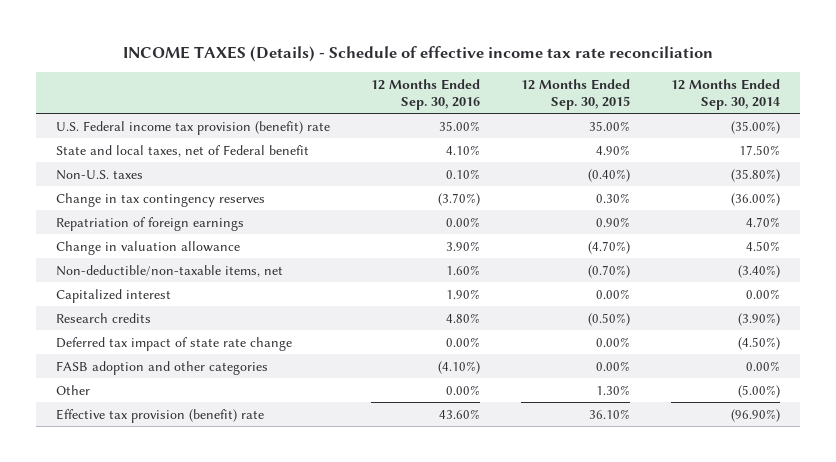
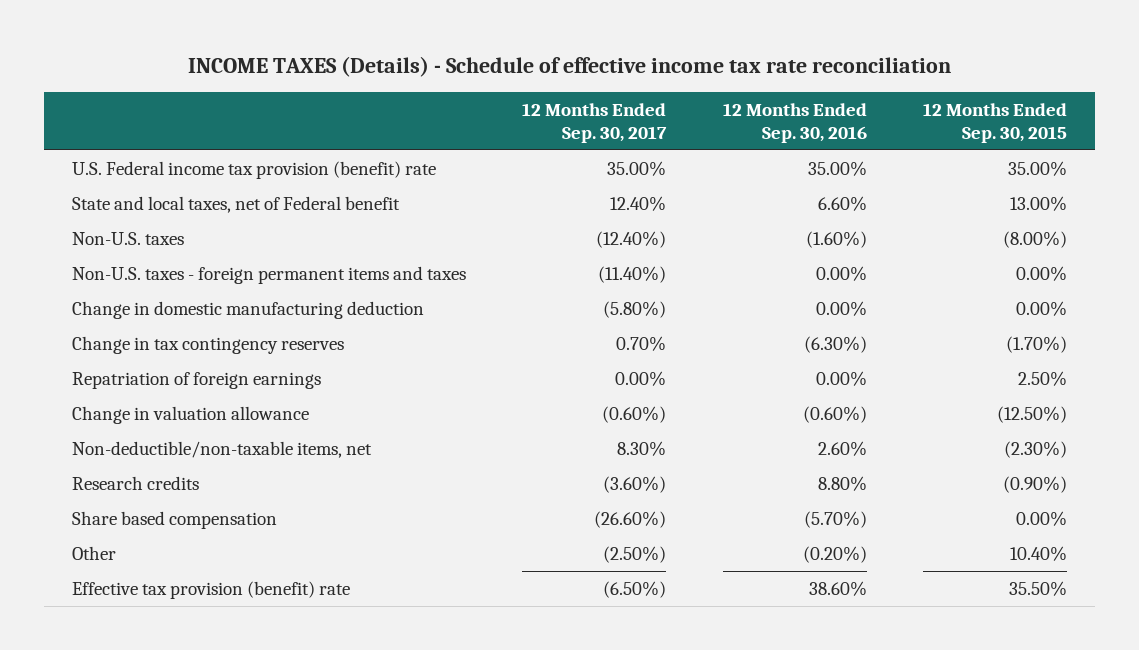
- | 12 Months Ended Sep. 30, 2016 | 12 Months Ended Sep. 30, 2015 | 12 Months Ended Sep. 30, 2014
+ | 12 Months Ended Sep. 30, 2017 | 12 Months Ended Sep. 30, 2016 | 12 Months Ended Sep. 30, 2015
- State and local taxes, net of Federal benefit | 4.10% | 4.90% | 17.50%
- Non-U.S. taxes | 0.10% | (0.40%) | (35.80%)
- Change in tax contingency reserves | (3.70%) | 0.30% | (36.00%)
- Repatriation of foreign earnings | 0.00% | 0.90% | 4.70%
- Change in valuation allowance | 3.90% | (4.70%) | 4.50%
- Non-deductible/non-taxable items, net | 1.60% | (0.70%) | (3.40%)
- Capitalized interest | 1.90% | 0.00% | 0.00%
- Research credits | 4.80% | (0.50%) | (3.90%)
- Deferred tax impact of state rate change | 0.00% | 0.00% | (4.50%)
- FASB adoption and other categories | (4.10%) | 0.00% | 0.00%
- Other | 0.00% | 1.30% | (5.00%)
- Effective tax provision (benefit) rate | 43.60% | 36.10% | (96.90%)
+ State and local taxes, net of Federal benefit | 12.40% | 6.60% | 13.00%
+ Non-U.S. taxes | (12.40%) | (1.60%) | (8.00%)
+ Non-U.S. taxes - foreign permanent items and taxes | (11.40%) | 0.00% | 0.00%
+ Change in domestic manufacturing deduction | (5.80%) | 0.00% | 0.00%
+ Change in tax contingency reserves | 0.70% | (6.30%) | (1.70%)
+ Repatriation of foreign earnings | 0.00% | 0.00% | 2.50%
+ Change in valuation allowance | (0.60%) | (0.60%) | (12.50%)
+ Non-deductible/non-taxable items, net | 8.30% | 2.60% | (2.30%)
+ Research credits | (3.60%) | 8.80% | (0.90%)
+ Share based compensation | (26.60%) | (5.70%) | 0.00%
+ Other | (2.50%) | (0.20%) | 10.40%
+ Effective tax provision (benefit) rate | (6.50%) | 38.60% | 35.50%

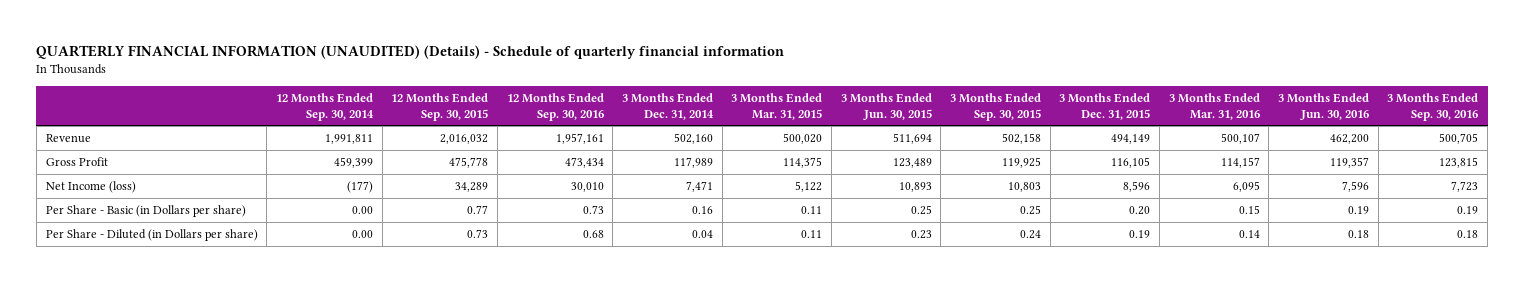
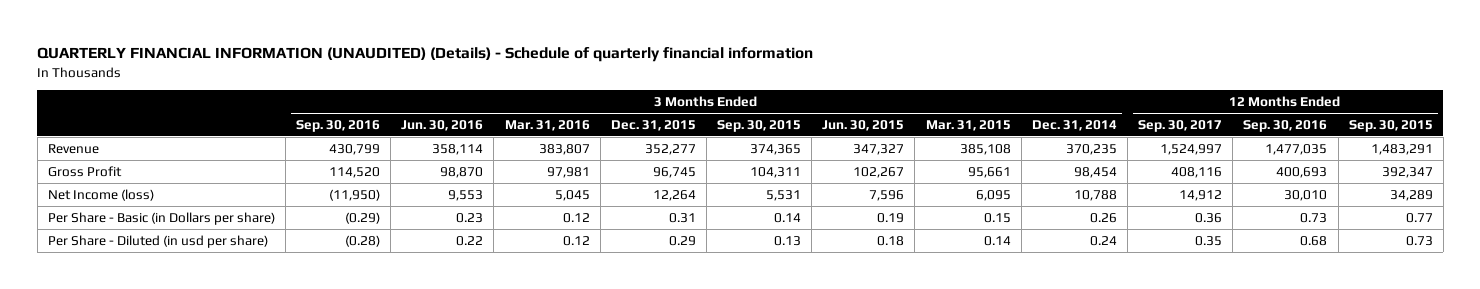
- | 12 Months Ended Sep. 30, 2014 | 12 Months Ended Sep. 30, 2015 | 12 Months Ended Sep. 30, 2016 | 3 Months Ended Dec. 31, 2014 | 3 Months Ended Mar. 31, 2015 | 3 Months Ended Jun. 30, 2015 | 3 Months Ended Sep. 30, 2015 | 3 Months Ended Dec. 31, 2015 | 3 Months Ended Mar. 31, 2016 | 3 Months Ended Jun. 30, 2016 | 3 Months Ended Sep. 30, 2016
+ | 3 Months Ended Sep. 30, 2016 | 3 Months Ended Jun. 30, 2016 | 3 Months Ended Mar. 31, 2016 | 3 Months Ended Dec. 31, 2015 | 3 Months Ended Sep. 30, 2015 | 3 Months Ended Jun. 30, 2015 | 3 Months Ended Mar. 31, 2015 | 3 Months Ended Dec. 31, 2014 | 12 Months Ended Sep. 30, 2017 | 12 Months Ended Sep. 30, 2016 | 12 Months Ended Sep. 30, 2015
- Revenue | 1,991,811 | 2,016,032 | 1,957,161 | 502,160 | 500,020 | 511,694 | 502,158 | 494,149 | 500,107 | 462,200 | 500,705
- Gross Profit | 459,399 | 475,778 | 473,434 | 117,989 | 114,375 | 123,489 | 119,925 | 116,105 | 114,157 | 119,357 | 123,815
- Net Income (loss) | (177) | 34,289 | 30,010 | 7,471 | 5,122 | 10,893 | 10,803 | 8,596 | 6,095 | 7,596 | 7,723
- Per Share - Basic (in Dollars per share) | 0.00 | 0.77 | 0.73 | 0.16 | 0.11 | 0.25 | 0.25 | 0.20 | 0.15 | 0.19 | 0.19
- Per Share - Diluted (in Dollars per share) | 0.00 | 0.73 | 0.68 | 0.04 | 0.11 | 0.23 | 0.24 | 0.19 | 0.14 | 0.18 | 0.18
+ Revenue | 430,799 | 358,114 | 383,807 | 352,277 | 374,365 | 347,327 | 385,108 | 370,235 | 1,524,997 | 1,477,035 | 1,483,291
+ Gross Profit | 114,520 | 98,870 | 97,981 | 96,745 | 104,311 | 102,267 | 95,661 | 98,454 | 408,116 | 400,693 | 392,347
+ Net Income (loss) | (11,950) | 9,553 | 5,045 | 12,264 | 5,531 | 7,596 | 6,095 | 10,788 | 14,912 | 30,010 | 34,289
+ Per Share - Basic (in Dollars per share) | (0.29) | 0.23 | 0.12 | 0.31 | 0.14 | 0.19 | 0.15 | 0.26 | 0.36 | 0.73 | 0.77
+ Per Share - Diluted (in usd per share) | (0.28) | 0.22 | 0.12 | 0.29 | 0.13 | 0.18 | 0.14 | 0.24 | 0.35 | 0.68 | 0.73

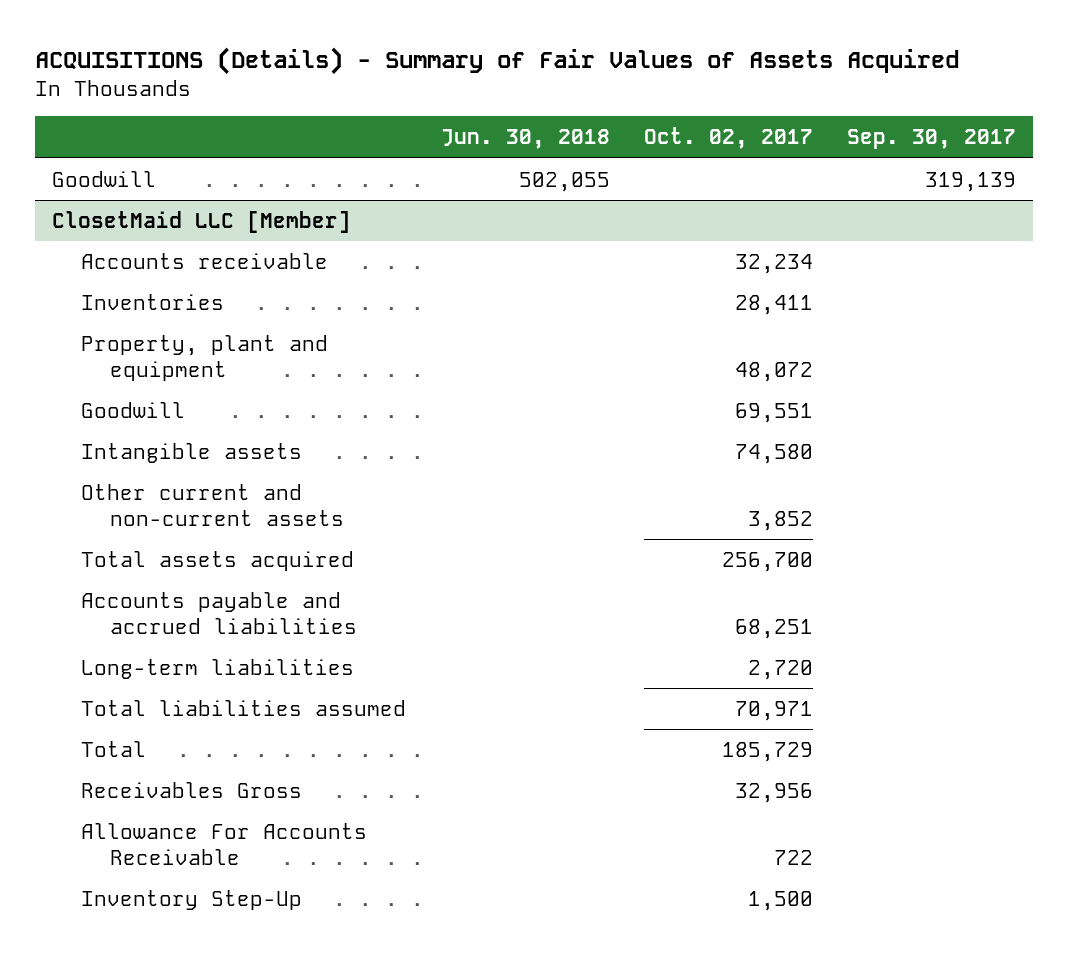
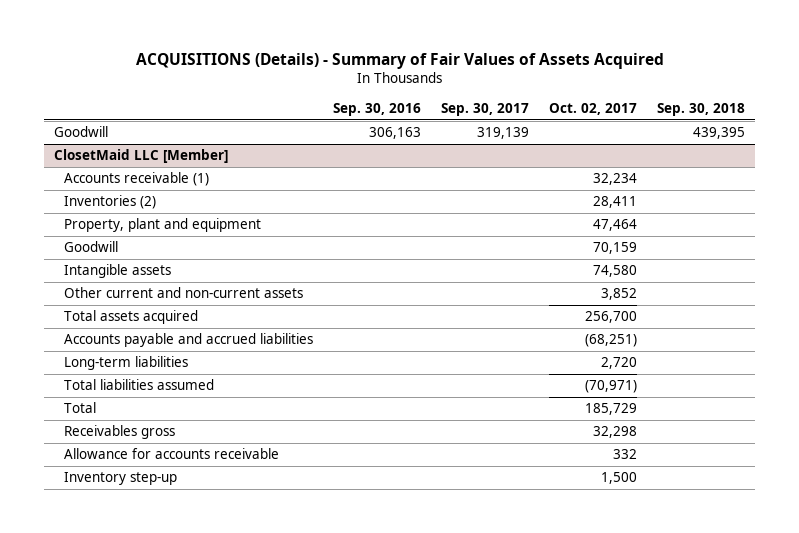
- | Jun. 30, 2018 | Oct. 02, 2017 | Sep. 30, 2017
+ | Sep. 30, 2016 | Sep. 30, 2017 | Oct. 02, 2017 | Sep. 30, 2018
@ ClosetMaid LLC [Member]
- Accounts receivable | | 32,234 |
- Inventories | | 28,411 |
- Property, plant and equipment | | 48,072 |
- Goodwill | | 69,551 |
+ Accounts receivable (1) | | | 32,234 |
+ Inventories (2) | | | 28,411 |
+ Property, plant and equipment | | | 47,464 |
+ Goodwill | | | 70,159 |
- Accounts payable and accrued liabilities | | 68,251 |
+ Accounts payable and accrued liabilities | | | (68,251) |
- Total liabilities assumed | | 70,971 |
+ Total liabilities assumed | | | (70,971) |
- Receivables Gross | | 32,956 |
- Allowance For Accounts Receivable | | 722 |
- Inventory Step-Up | | 1,500 |
+ Receivables gross | | | 32,298 |
+ Allowance for accounts receivable | | | 332 |
+ Inventory step-up | | | 1,500 |

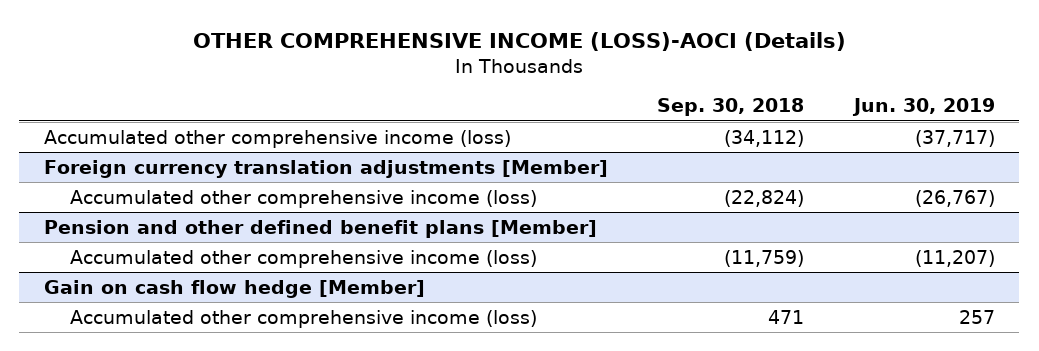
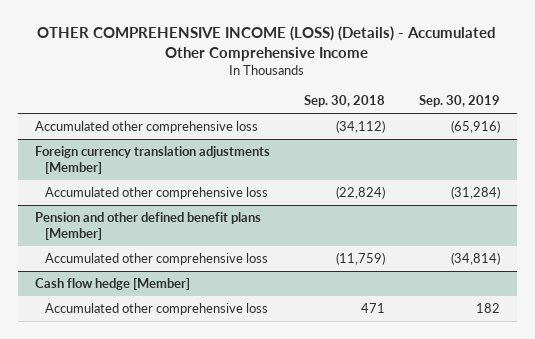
- OTHER COMPREHENSIVE INCOME (LOSS)-AOCI (Details)
+ OTHER COMPREHENSIVE INCOME (LOSS) (Details) - Accumulated Other Comprehensive Income
- | Sep. 30, 2018 | Jun. 30, 2019
+ | Sep. 30, 2018 | Sep. 30, 2019
- Accumulated other comprehensive income (loss) | (34,112) | (37,717)
+ Accumulated other comprehensive loss | (34,112) | (65,916)
@ Foreign currency translation adjustments [Member]
- Accumulated other comprehensive income (loss) | (22,824) | (26,767)
+ Accumulated other comprehensive loss | (22,824) | (31,284)
@ Pension and other defined benefit plans [Member]
- Accumulated other comprehensive income (loss) | (11,759) | (11,207)
- Gain on cash flow hedge [Member]
- Accumulated other comprehensive income (loss) | 471 | 257
@ Pension and other defined benefit plans [Member]
+ Accumulated other comprehensive loss | (11,759) | (34,814)
+ Cash flow hedge [Member]
+ Accumulated other comprehensive loss | 471 | 182

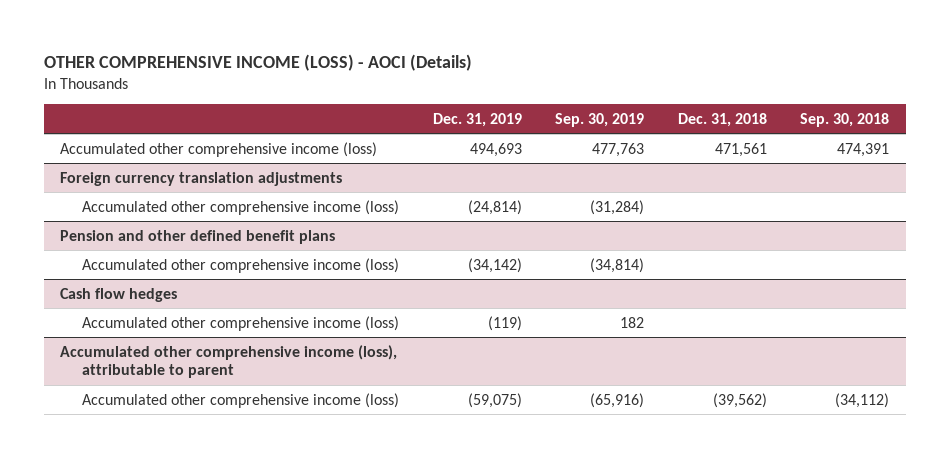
- OTHER COMPREHENSIVE INCOME (LOSS) (Details) - Accumulated Other Comprehensive Income
+ OTHER COMPREHENSIVE INCOME (LOSS) - AOCI (Details)
- | Sep. 30, 2018 | Sep. 30, 2019
+ | Dec. 31, 2019 | Sep. 30, 2019 | Dec. 31, 2018 | Sep. 30, 2018
- Accumulated other comprehensive loss | (34,112) | (65,916)
- Foreign currency translation adjustments [Member]
- Accumulated other comprehensive loss | (22,824) | (31,284)
- Pension and other defined benefit plans [Member]
- Accumulated other comprehensive loss | (11,759) | (34,814)
- Cash flow hedge [Member]
- Accumulated other comprehensive loss | 471 | 182
+ Accumulated other comprehensive income (loss) | 494,693 | 477,763 | 471,561 | 474,391
+ Foreign currency translation adjustments
+ Accumulated other comprehensive income (loss) | (24,814) | (31,284) | |
+ Pension and other defined benefit plans
+ Accumulated other comprehensive income (loss) | (34,142) | (34,814) | |
+ Cash flow hedges
+ Accumulated other comprehensive income (loss) | (119) | 182 | |
+ Accumulated other comprehensive income (loss), attributable to parent
+ Accumulated other comprehensive income (loss) | (59,075) | (65,916) | (39,562) | (34,112)

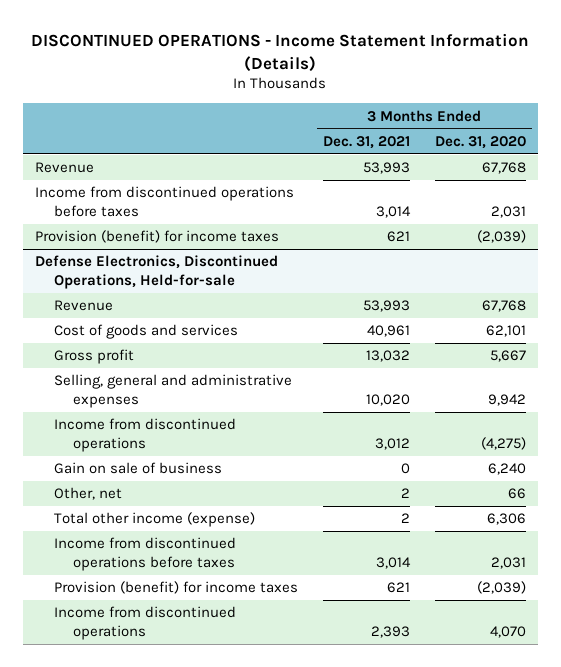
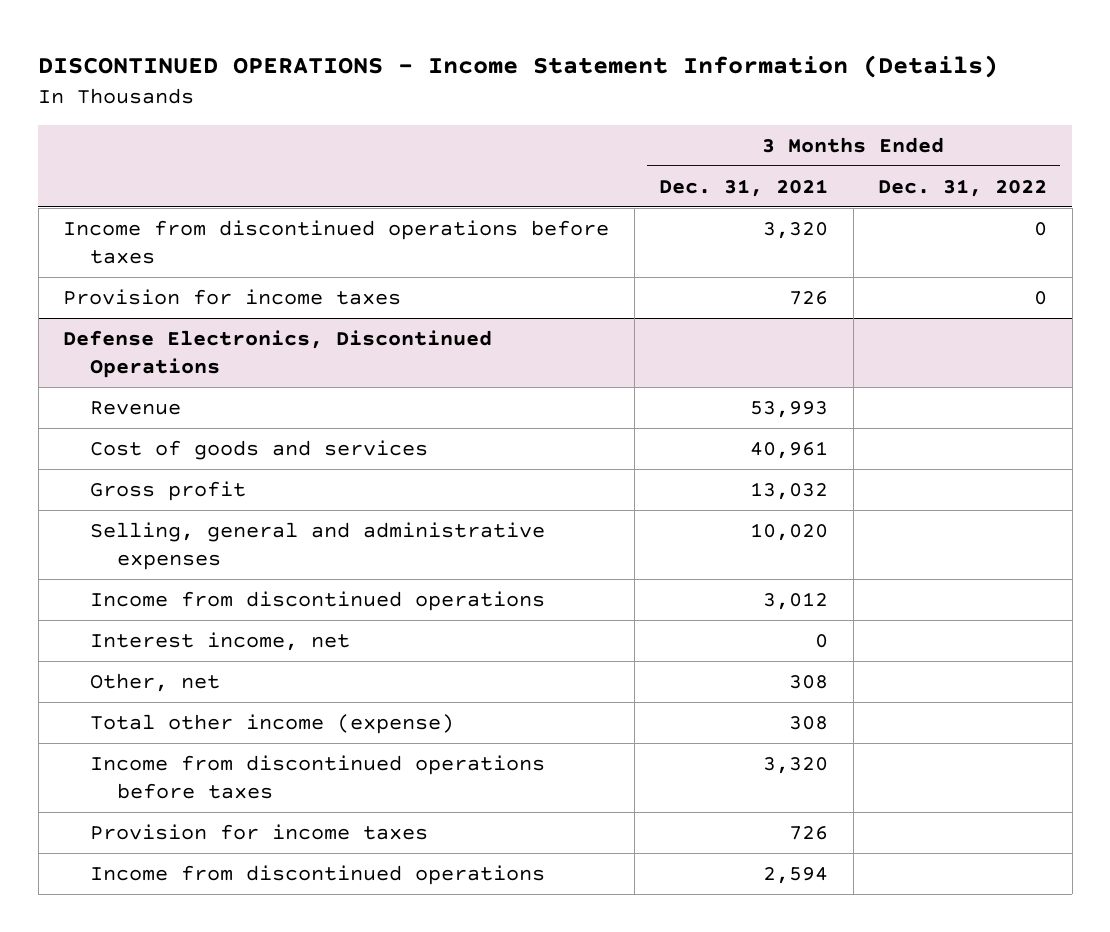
- | 3 Months Ended Dec. 31, 2021 | 3 Months Ended Dec. 31, 2020
+ | 3 Months Ended Dec. 31, 2021 | 3 Months Ended Dec. 31, 2022
- Revenue | 53,993 | 67,768
- Income from discontinued operations before taxes | 3,014 | 2,031
- Provision (benefit) for income taxes | 621 | (2,039)
- Defense Electronics, Discontinued Operations, Held-for-sale
+ Income from discontinued operations before taxes | 3,320 | 0
+ Provision for income taxes | 726 | 0
+ Defense Electronics, Discontinued Operations
- Gain on sale of business | 0 | 6,240
- Other, net | 2 | 66
- Total other income (expense) | 2 | 6,306
- Income from discontinued operations before taxes | 3,014 | 2,031
- Provision (benefit) for income taxes | 621 | (2,039)
- Income from discontinued operations | 2,393 | 4,070
+ Interest income, net | 0 |
+ Other, net | 308 |
+ Total other income (expense) | 308 |
+ Income from discontinued operations before taxes | 3,320 |
+ Provision for income taxes | 726 |
+ Income from discontinued operations | 2,594 |

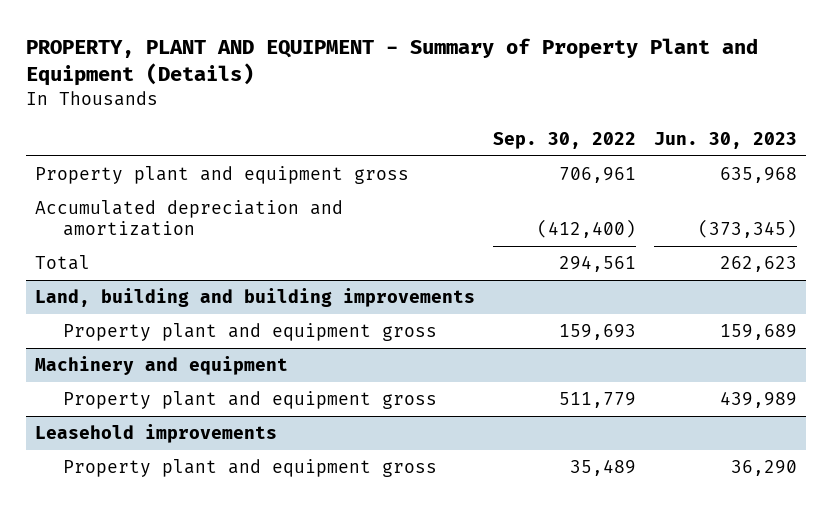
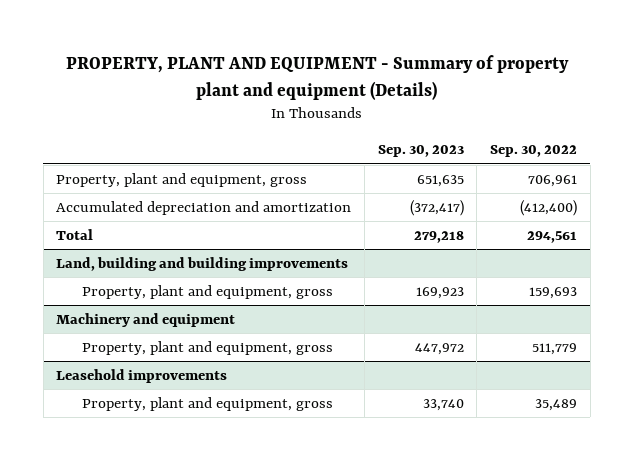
- PROPERTY, PLANT AND EQUIPMENT - Summary of Property Plant and Equipment (Details)
+ PROPERTY, PLANT AND EQUIPMENT - Summary of property plant and equipment (Details)
- | Sep. 30, 2022 | Jun. 30, 2023
+ | Sep. 30, 2023 | Sep. 30, 2022
- Property plant and equipment gross | 706,961 | 635,968
+ Property, plant and equipment, gross | 651,635 | 706,961
@ Land, building and building improvements
- Property plant and equipment gross | 159,693 | 159,689
+ Property, plant and equipment, gross | 169,923 | 159,693
@ Machinery and equipment
- Property plant and equipment gross | 511,779 | 439,989
+ Property, plant and equipment, gross | 447,972 | 511,779
@ Leasehold improvements
- Property plant and equipment gross | 35,489 | 36,290
+ Property, plant and equipment, gross | 33,740 | 35,489

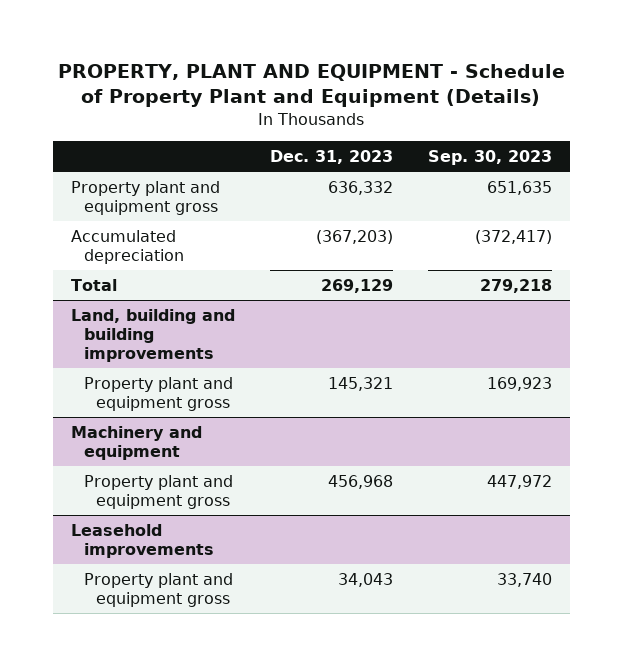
- PROPERTY, PLANT AND EQUIPMENT - Summary of property plant and equipment (Details)
+ PROPERTY, PLANT AND EQUIPMENT - Schedule of Property Plant and Equipment (Details)
- | Sep. 30, 2023 | Sep. 30, 2022
+ | Dec. 31, 2023 | Sep. 30, 2023
- Property, plant and equipment, gross | 651,635 | 706,961
- Accumulated depreciation and amortization | (372,417) | (412,400)
+ Property plant and equipment gross | 636,332 | 651,635
+ Accumulated depreciation | (367,203) | (372,417)
@ Land, building and building improvements
- Property, plant and equipment, gross | 169,923 | 159,693
+ Property plant and equipment gross | 145,321 | 169,923
@ Machinery and equipment
- Property, plant and equipment, gross | 447,972 | 511,779
+ Property plant and equipment gross | 456,968 | 447,972
@ Leasehold improvements
- Property, plant and equipment, gross | 33,740 | 35,489
+ Property plant and equipment gross | 34,043 | 33,740

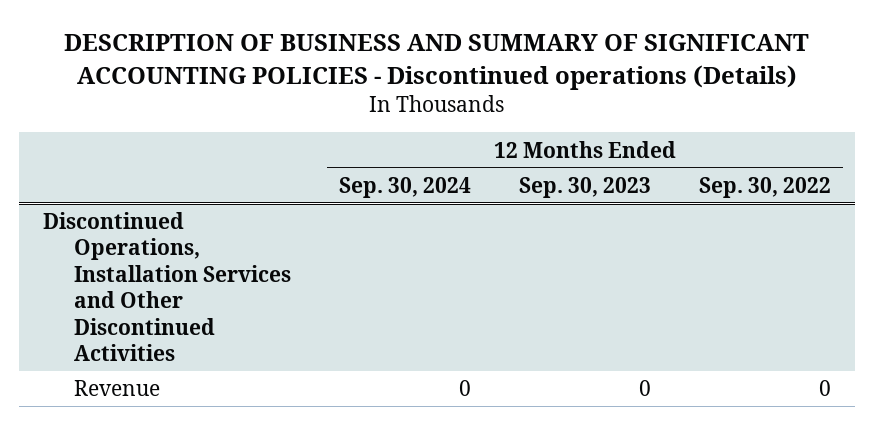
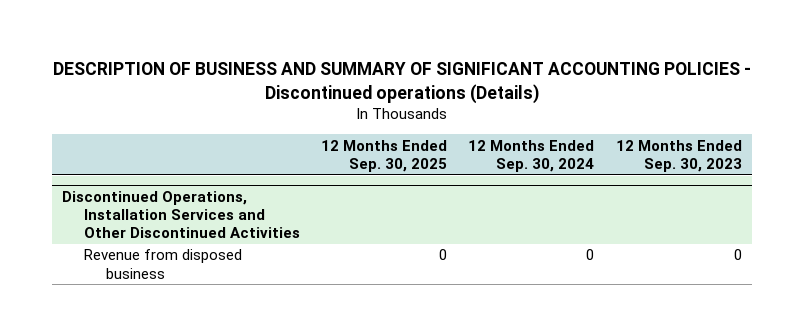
- | 12 Months Ended Sep. 30, 2024 | 12 Months Ended Sep. 30, 2023 | 12 Months Ended Sep. 30, 2022
+ | 12 Months Ended Sep. 30, 2025 | 12 Months Ended Sep. 30, 2024 | 12 Months Ended Sep. 30, 2023
@ Discontinued Operations, Installation Services and Other Discontinued Activities
- Revenue | 0 | 0 | 0
+ Revenue from disposed business | 0 | 0 | 0

